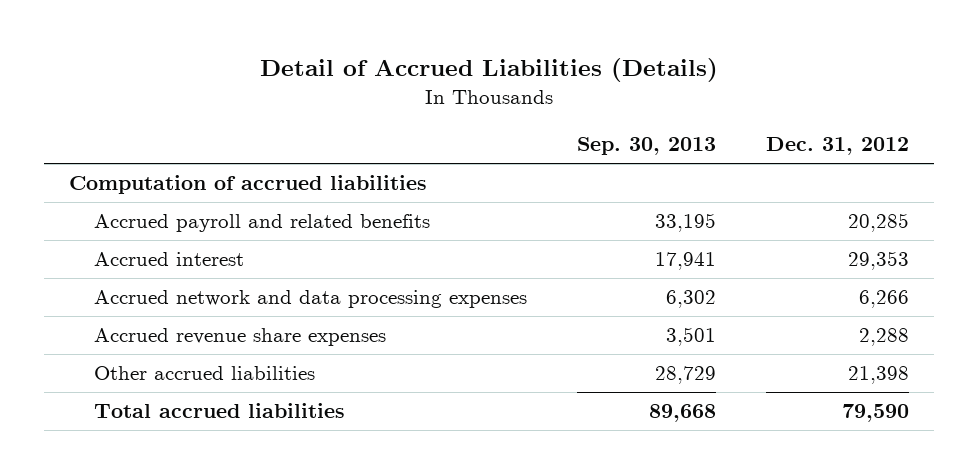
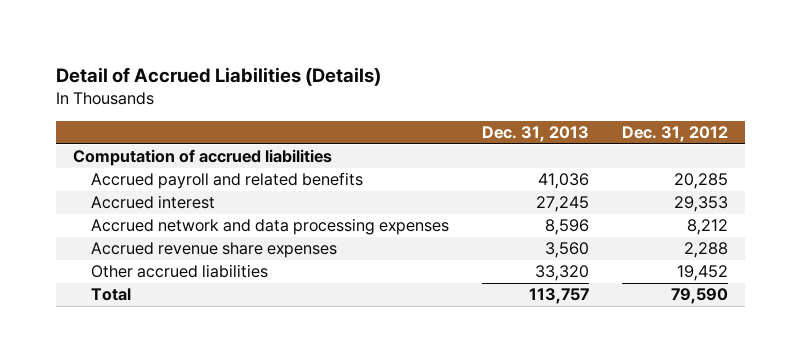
- | Sep. 30, 2013 | Dec. 31, 2012
+ | Dec. 31, 2013 | Dec. 31, 2012
- Accrued network and data processing expenses | 6,302 | 6,266
+ Accrued network and data processing expenses | 8,596 | 8,212
- Other accrued liabilities | 28,729 | 21,398
- Total accrued liabilities | 89,668 | 79,590
+ Other accrued liabilities | 33,320 | 19,452
+ Total | 113,757 | 79,590

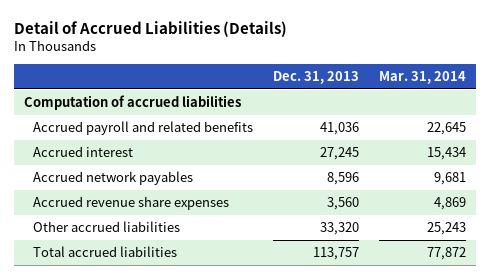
- | Dec. 31, 2013 | Dec. 31, 2012
+ | Dec. 31, 2013 | Mar. 31, 2014
- Accrued network and data processing expenses | 8,596 | 8,212
+ Accrued network payables | 8,596 | 9,681
- Total | 113,757 | 79,590
+ Total accrued liabilities | 113,757 | 77,872

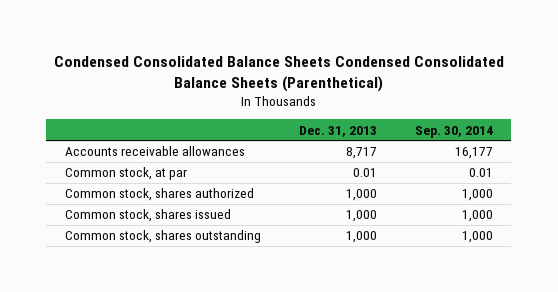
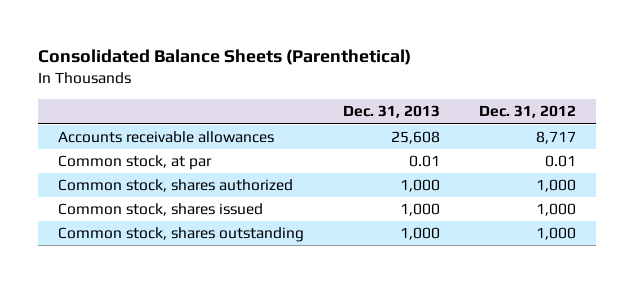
- Condensed Consolidated Balance Sheets Condensed Consolidated Balance Sheets (Parenthetical)
+ Consolidated Balance Sheets (Parenthetical)
- | Dec. 31, 2013 | Sep. 30, 2014
+ | Dec. 31, 2013 | Dec. 31, 2012
- Accounts receivable allowances | 8,717 | 16,177
+ Accounts receivable allowances | 25,608 | 8,717

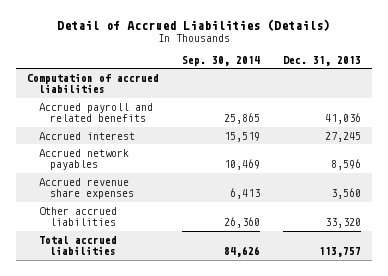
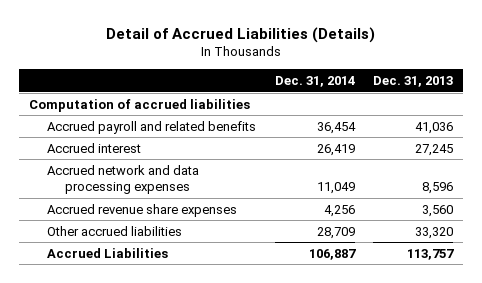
- | Sep. 30, 2014 | Dec. 31, 2013
+ | Dec. 31, 2014 | Dec. 31, 2013
- Accrued network payables | 10,469 | 8,596
+ Accrued network and data processing expenses | 11,049 | 8,596
- Total accrued liabilities | 84,626 | 113,757
+ Accrued Liabilities | 106,887 | 113,757

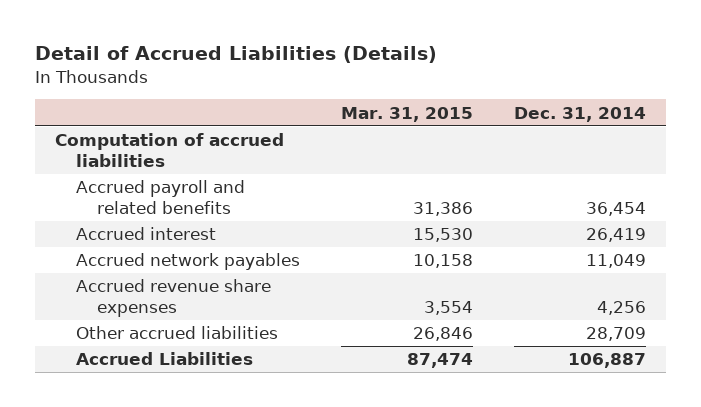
- | Dec. 31, 2014 | Dec. 31, 2013
+ | Mar. 31, 2015 | Dec. 31, 2014
- Accrued network and data processing expenses | 11,049 | 8,596
+ Accrued network payables | 10,158 | 11,049

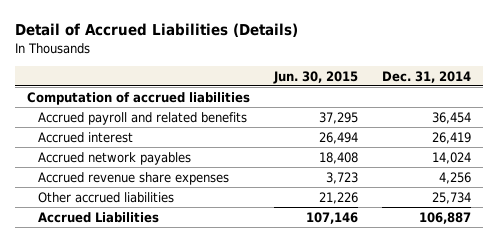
- | Mar. 31, 2015 | Dec. 31, 2014
+ | Jun. 30, 2015 | Dec. 31, 2014
- Accrued network payables | 10,158 | 11,049
+ Accrued network payables | 18,408 | 14,024
- Other accrued liabilities | 26,846 | 28,709
+ Other accrued liabilities | 21,226 | 25,734

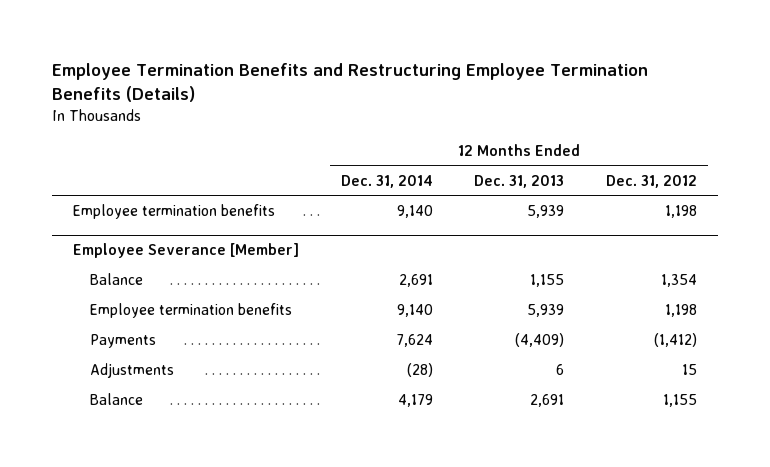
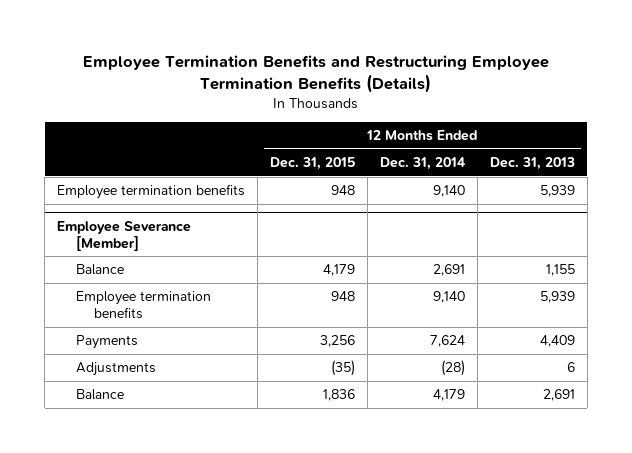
- | 12 Months Ended Dec. 31, 2014 | 12 Months Ended Dec. 31, 2013 | 12 Months Ended Dec. 31, 2012
+ | 12 Months Ended Dec. 31, 2015 | 12 Months Ended Dec. 31, 2014 | 12 Months Ended Dec. 31, 2013
@ Employee Severance [Member]
- Payments | 7,624 | (4,409) | (1,412)
+ Payments | 3,256 | 7,624 | 4,409

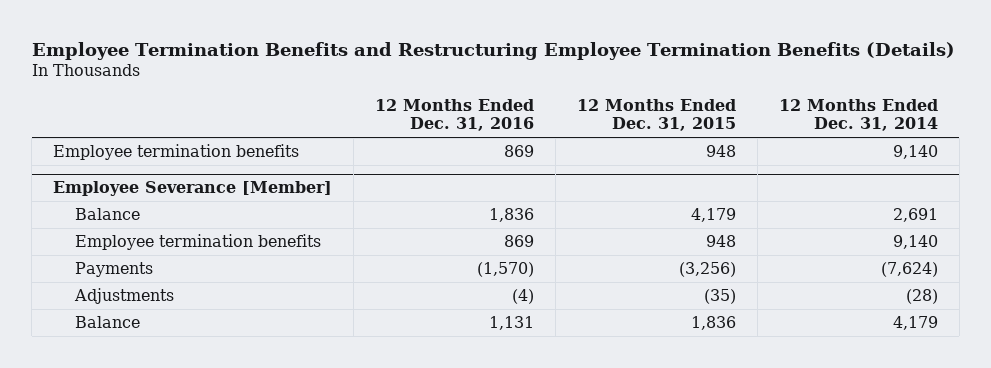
- | 12 Months Ended Dec. 31, 2015 | 12 Months Ended Dec. 31, 2014 | 12 Months Ended Dec. 31, 2013
+ | 12 Months Ended Dec. 31, 2016 | 12 Months Ended Dec. 31, 2015 | 12 Months Ended Dec. 31, 2014
@ Employee Severance [Member]
- Payments | 3,256 | 7,624 | 4,409
+ Payments | (1,570) | (3,256) | (7,624)

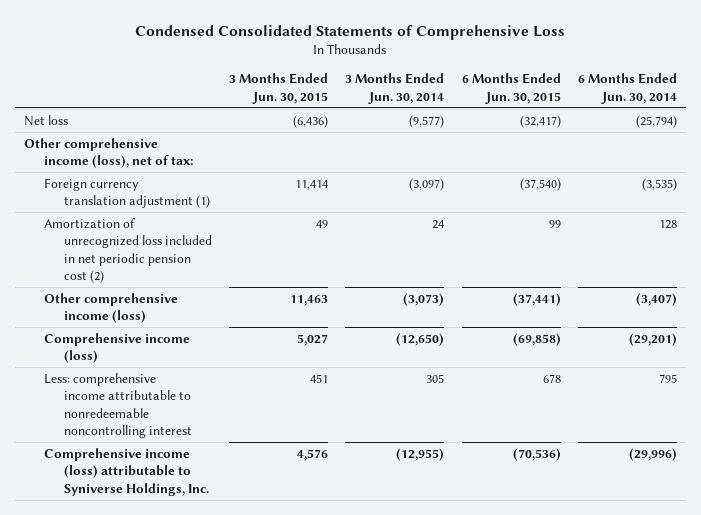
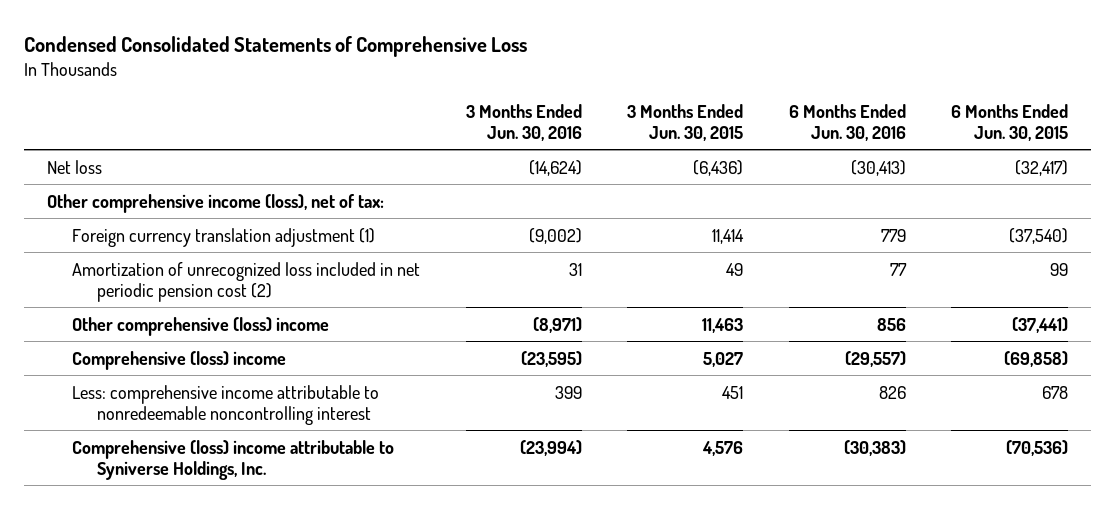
- | 3 Months Ended Jun. 30, 2015 | 3 Months Ended Jun. 30, 2014 | 6 Months Ended Jun. 30, 2015 | 6 Months Ended Jun. 30, 2014
+ | 3 Months Ended Jun. 30, 2016 | 3 Months Ended Jun. 30, 2015 | 6 Months Ended Jun. 30, 2016 | 6 Months Ended Jun. 30, 2015
- Other comprehensive income (loss) | 11,463 | (3,073) | (37,441) | (3,407)
- Comprehensive income (loss) | 5,027 | (12,650) | (69,858) | (29,201)
+ Other comprehensive (loss) income | (8,971) | 11,463 | 856 | (37,441)
+ Comprehensive (loss) income | (23,595) | 5,027 | (29,557) | (69,858)
- Comprehensive income (loss) attributable to Syniverse Holdings, Inc. | 4,576 | (12,955) | (70,536) | (29,996)
+ Comprehensive (loss) income attributable to Syniverse Holdings, Inc. | (23,994) | 4,576 | (30,383) | (70,536)

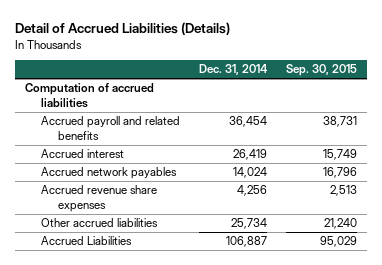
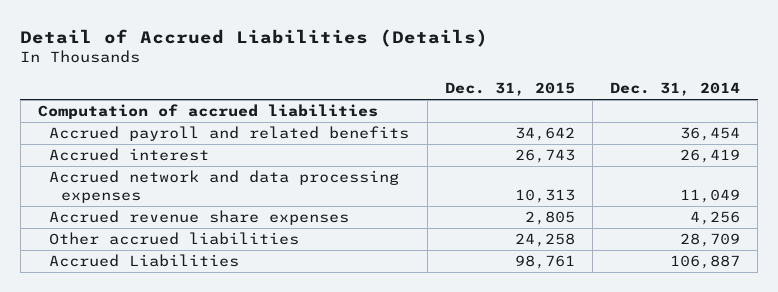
- | Dec. 31, 2014 | Sep. 30, 2015
+ | Dec. 31, 2015 | Dec. 31, 2014
- Accrued network payables | 14,024 | 16,796
+ Accrued network and data processing expenses | 10,313 | 11,049
- Other accrued liabilities | 25,734 | 21,240
+ Other accrued liabilities | 24,258 | 28,709

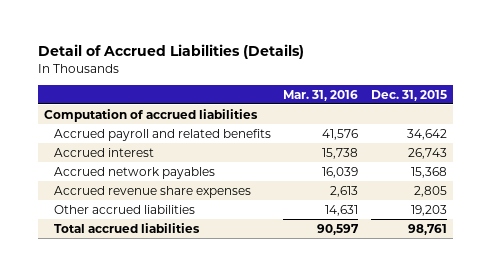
- | Dec. 31, 2015 | Dec. 31, 2014
+ | Mar. 31, 2016 | Dec. 31, 2015
- Accrued network and data processing expenses | 10,313 | 11,049
+ Accrued network payables | 16,039 | 15,368
- Other accrued liabilities | 24,258 | 28,709
- Accrued Liabilities | 98,761 | 106,887
+ Other accrued liabilities | 14,631 | 19,203
+ Total accrued liabilities | 90,597 | 98,761

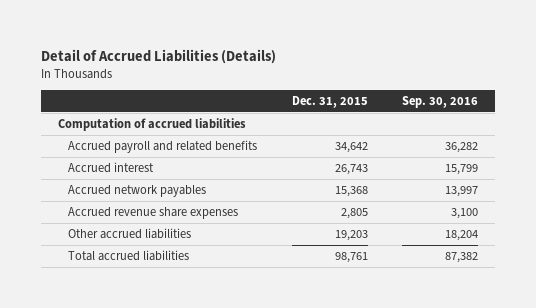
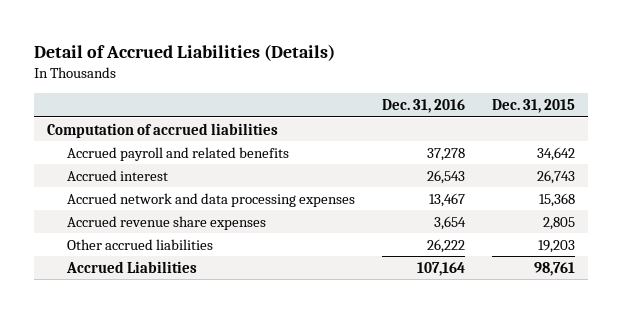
- | Dec. 31, 2015 | Sep. 30, 2016
+ | Dec. 31, 2016 | Dec. 31, 2015
- Accrued network payables | 15,368 | 13,997
+ Accrued network and data processing expenses | 13,467 | 15,368
- Total accrued liabilities | 98,761 | 87,382
+ Accrued Liabilities | 107,164 | 98,761

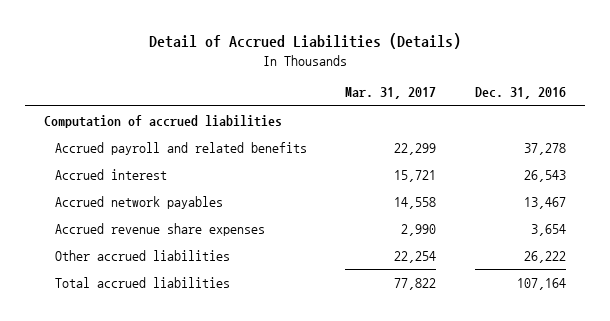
- | Dec. 31, 2016 | Dec. 31, 2015
+ | Mar. 31, 2017 | Dec. 31, 2016
- Accrued network and data processing expenses | 13,467 | 15,368
+ Accrued network payables | 14,558 | 13,467
- Accrued Liabilities | 107,164 | 98,761
+ Total accrued liabilities | 77,822 | 107,164

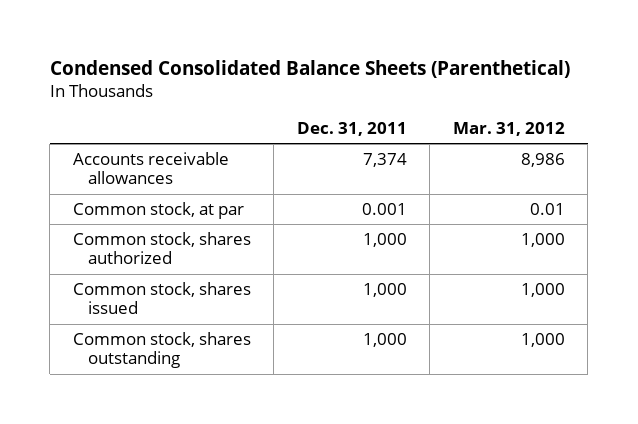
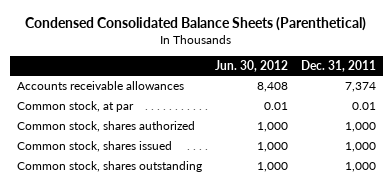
- | Dec. 31, 2011 | Mar. 31, 2012
+ | Jun. 30, 2012 | Dec. 31, 2011
- Common stock, at par | 0.001 | 0.01
+ Common stock, at par | 0.01 | 0.01

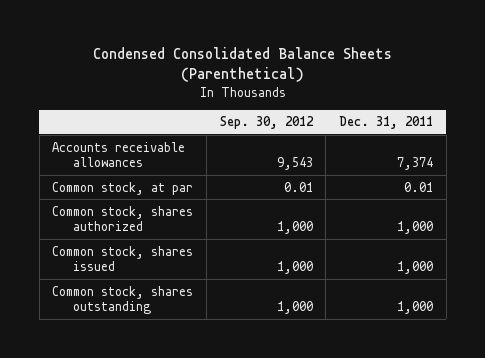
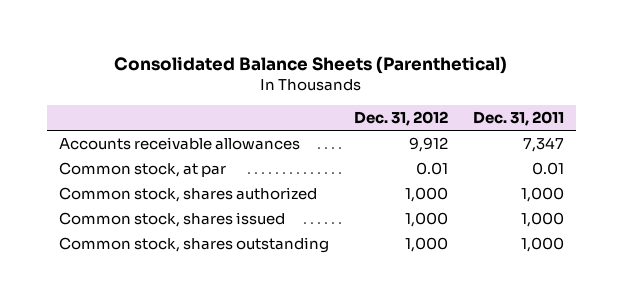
- Condensed Consolidated Balance Sheets (Parenthetical)
+ Consolidated Balance Sheets (Parenthetical)
- | Sep. 30, 2012 | Dec. 31, 2011
+ | Dec. 31, 2012 | Dec. 31, 2011
- Accounts receivable allowances | 9,543 | 7,374
+ Accounts receivable allowances | 9,912 | 7,347

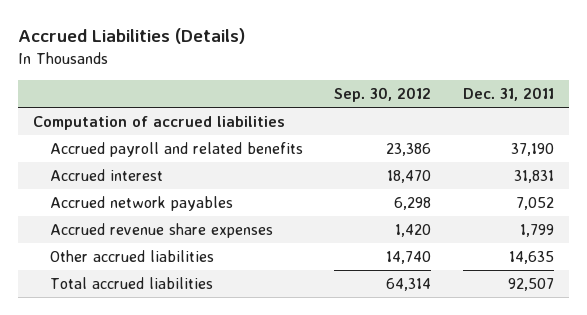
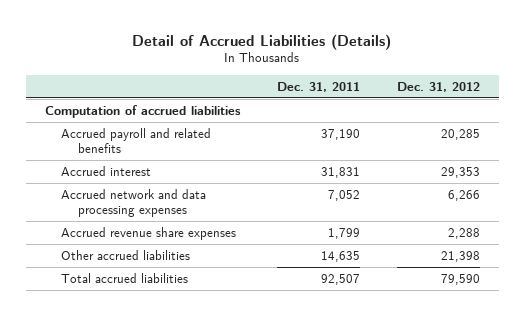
- Accrued Liabilities (Details)
+ Detail of Accrued Liabilities (Details)
- | Sep. 30, 2012 | Dec. 31, 2011
+ | Dec. 31, 2011 | Dec. 31, 2012
- Accrued network payables | 6,298 | 7,052
+ Accrued network and data processing expenses | 7,052 | 6,266

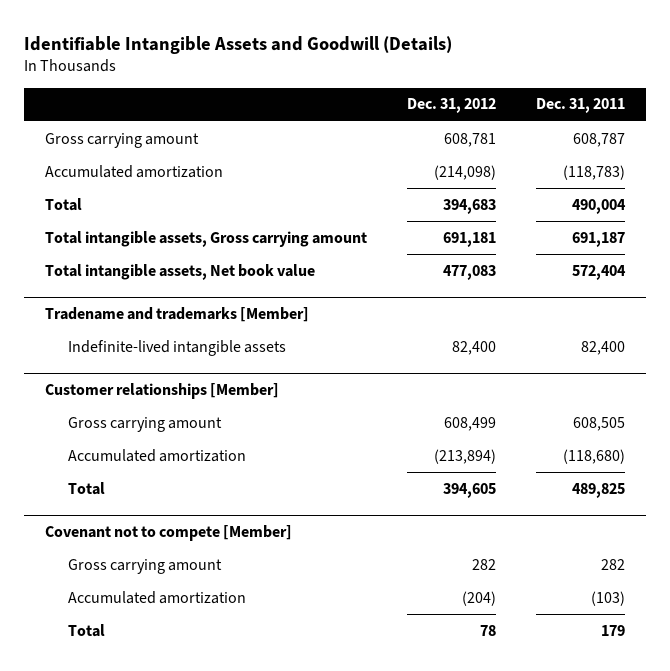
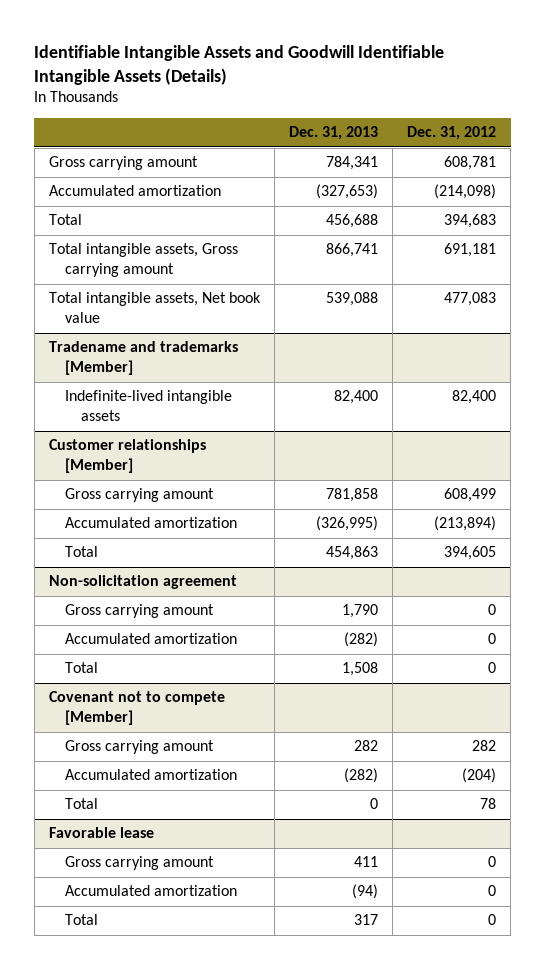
- Identifiable Intangible Assets and Goodwill (Details)
+ Identifiable Intangible Assets and Goodwill Identifiable Intangible Assets (Details)
- | Dec. 31, 2012 | Dec. 31, 2011
+ | Dec. 31, 2013 | Dec. 31, 2012
+ Non-solicitation agreement
+ Gross carrying amount | 1,790 | 0
+ Accumulated amortization | (282) | 0
+ Total | 1,508 | 0
+ Favorable lease
+ Gross carrying amount | 411 | 0
+ Accumulated amortization | (94) | 0
+ Total | 317 | 0

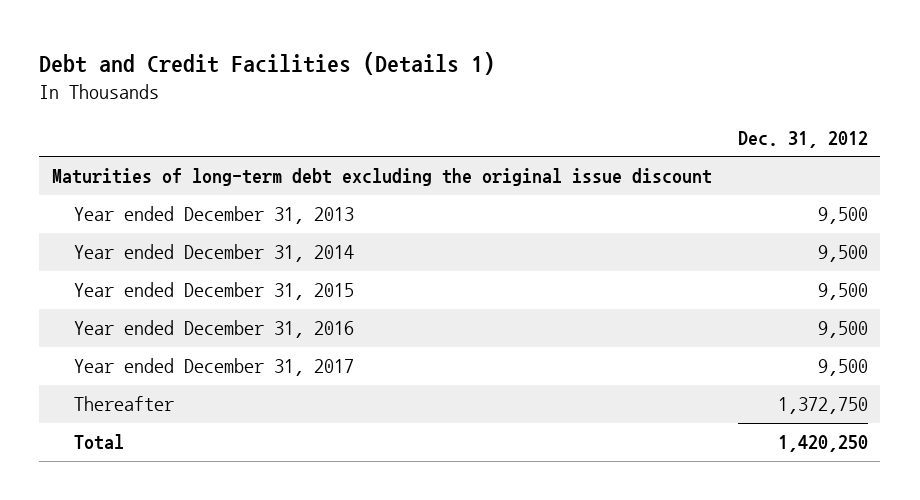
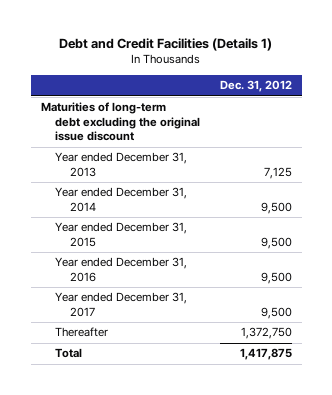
- Year ended December 31, 2013 | 9,500
+ Year ended December 31, 2013 | 7,125
- Total | 1,420,250
+ Total | 1,417,875

